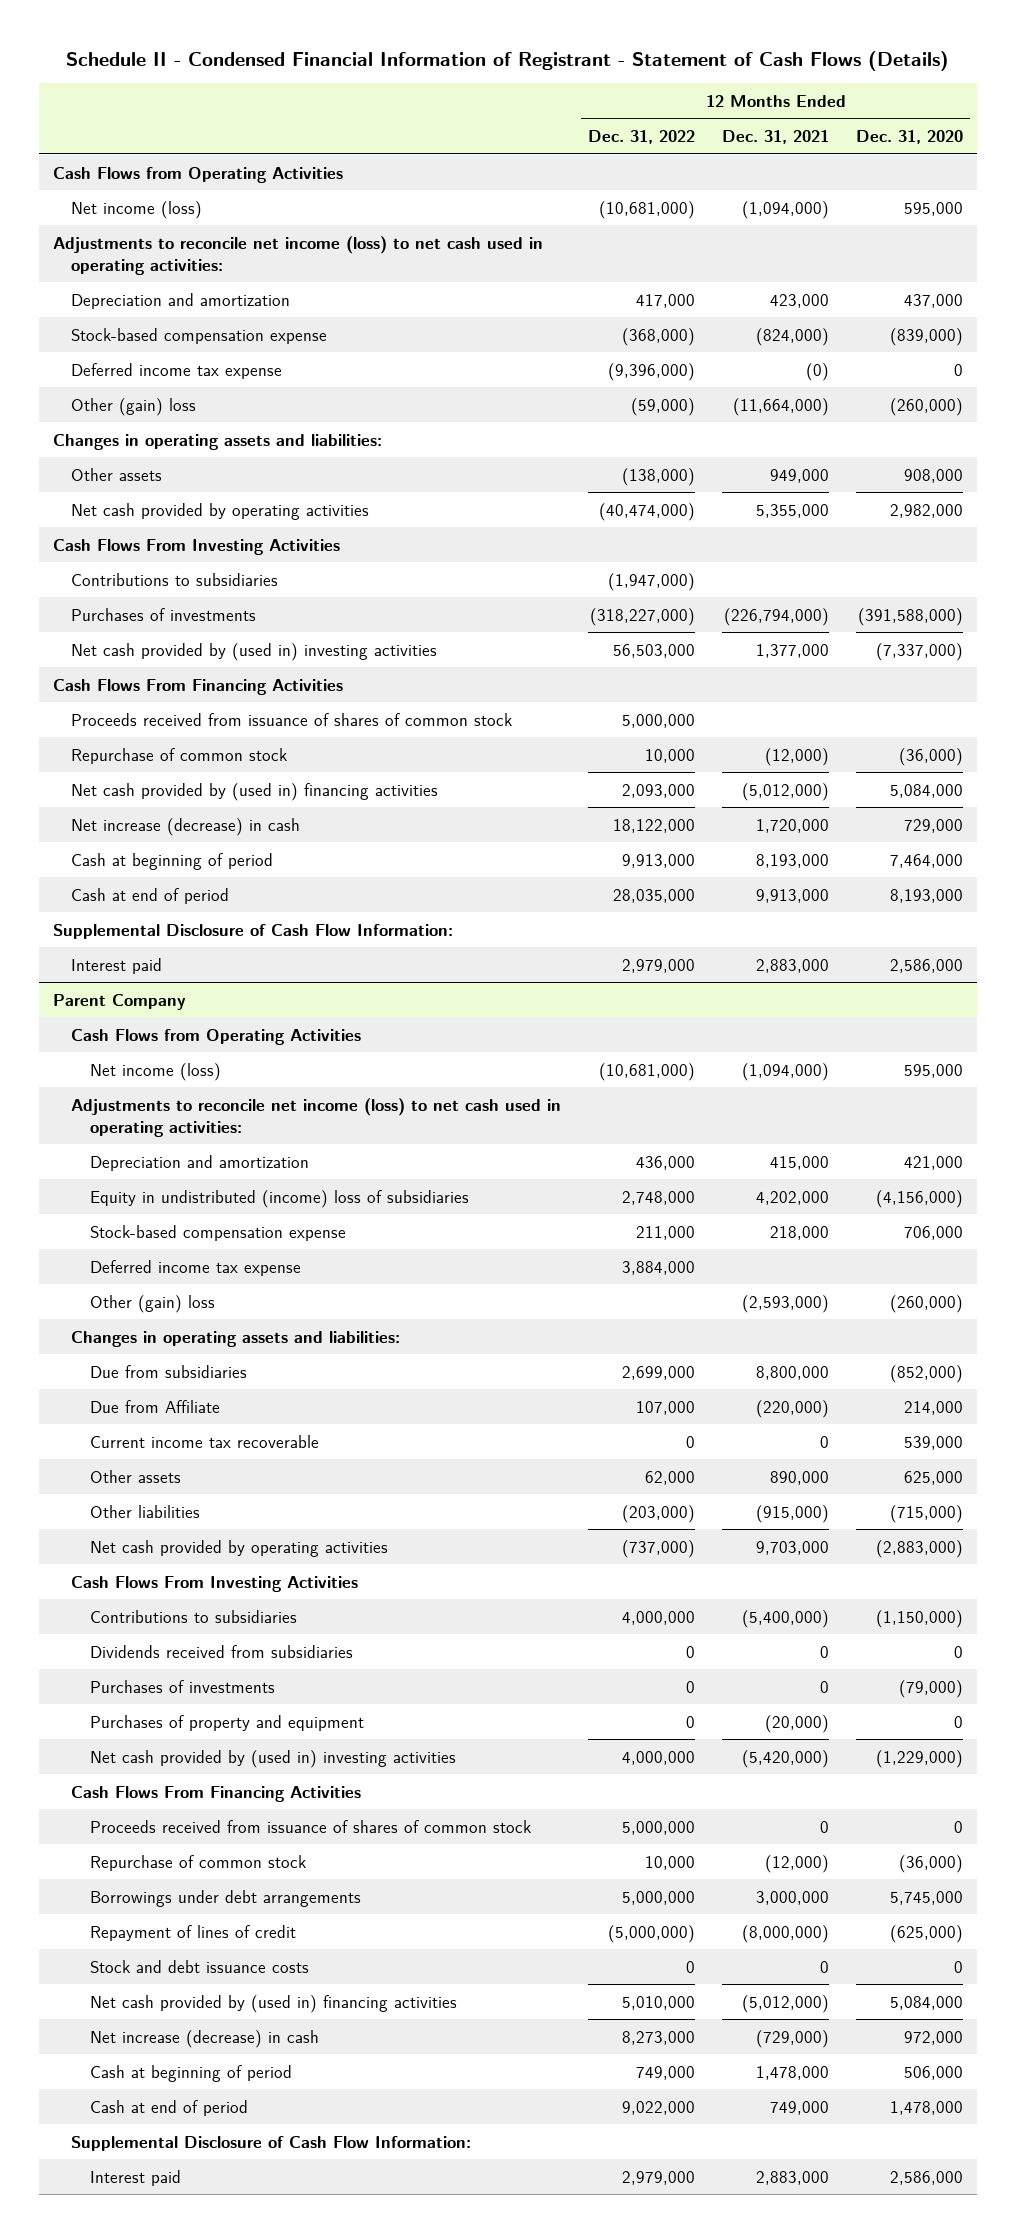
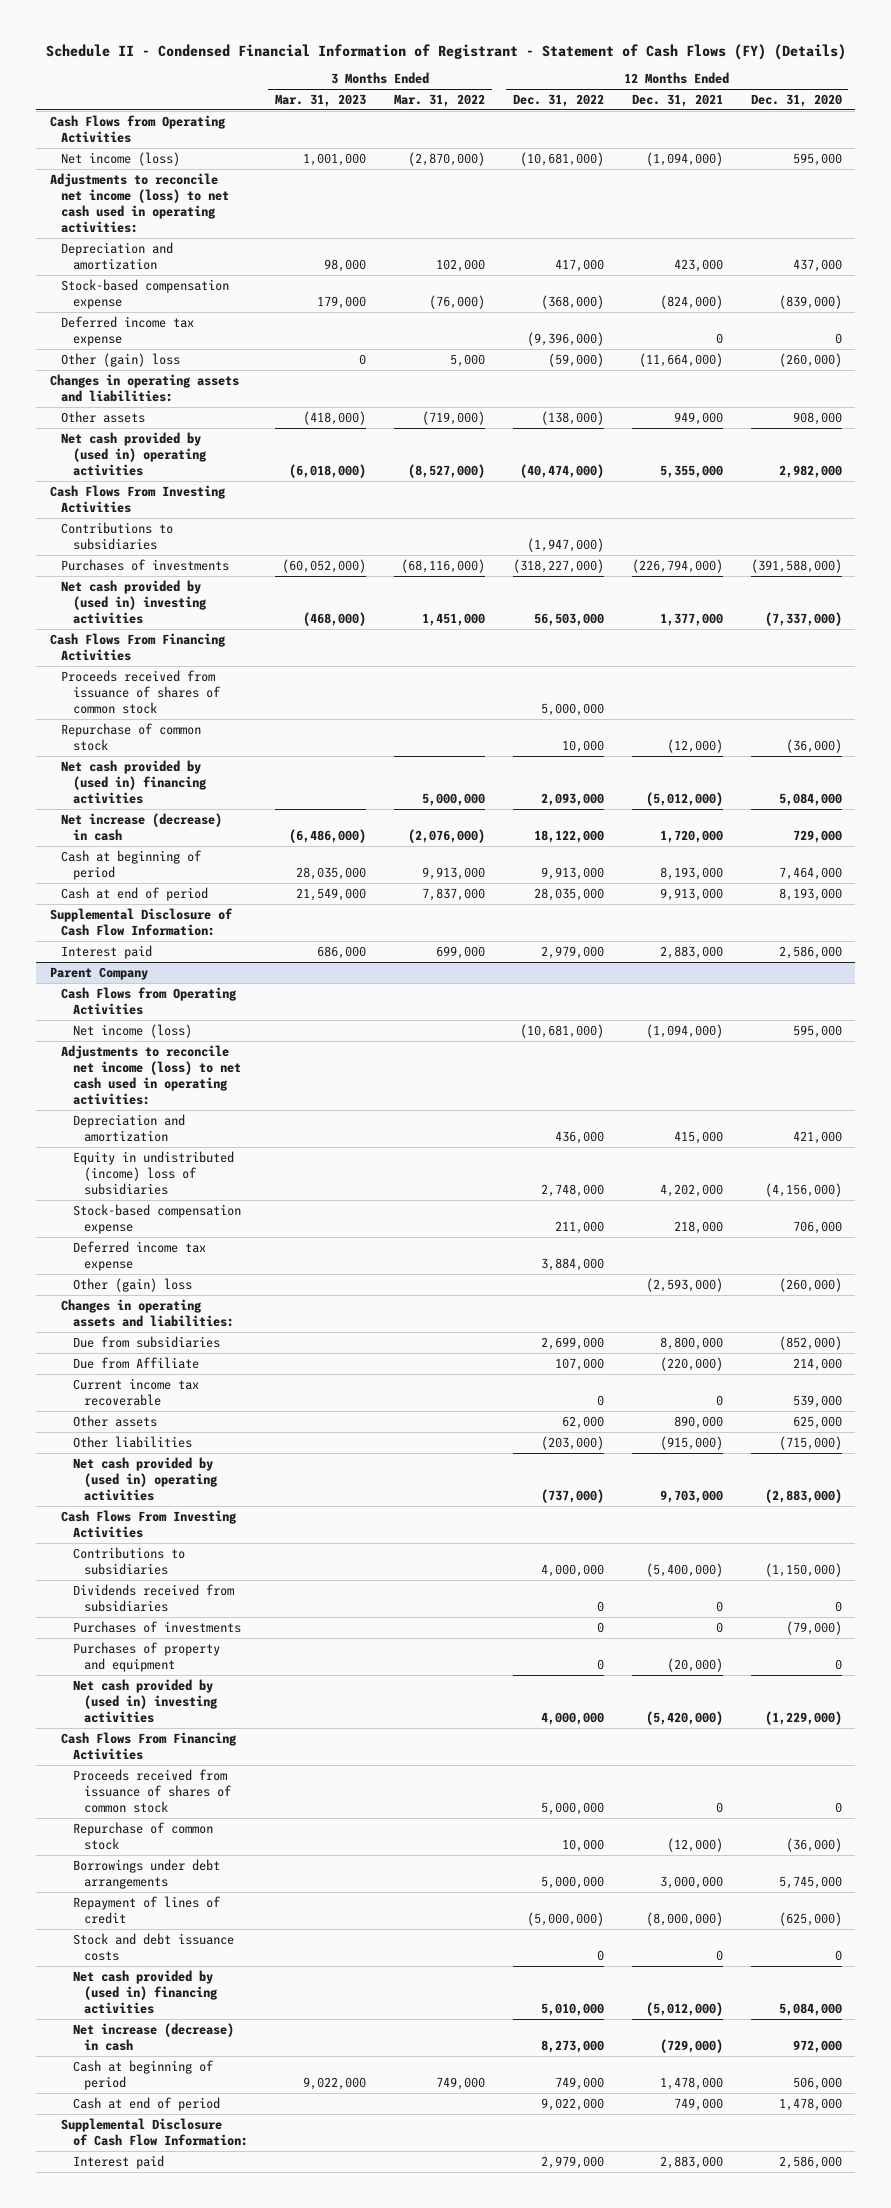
- Schedule II - Condensed Financial Information of Registrant - Statement of Cash Flows (Details)
+ Schedule II - Condensed Financial Information of Registrant - Statement of Cash Flows (FY) (Details)
- | 12 Months Ended Dec. 31, 2022 | 12 Months Ended Dec. 31, 2021 | 12 Months Ended Dec. 31, 2020
+ | 3 Months Ended Mar. 31, 2023 | 3 Months Ended Mar. 31, 2022 | 12 Months Ended Dec. 31, 2022 | 12 Months Ended Dec. 31, 2021 | 12 Months Ended Dec. 31, 2020
- Deferred income tax expense | (9,396,000) | (0) | 0
+ Deferred income tax expense | | | (9,396,000) | 0 | 0
- Net cash provided by operating activities | (40,474,000) | 5,355,000 | 2,982,000
+ Net cash provided by (used in) operating activities | (6,018,000) | (8,527,000) | (40,474,000) | 5,355,000 | 2,982,000
@ Parent Company
- Net cash provided by operating activities | (737,000) | 9,703,000 | (2,883,000)
+ Net cash provided by (used in) operating activities | | | (737,000) | 9,703,000 | (2,883,000)

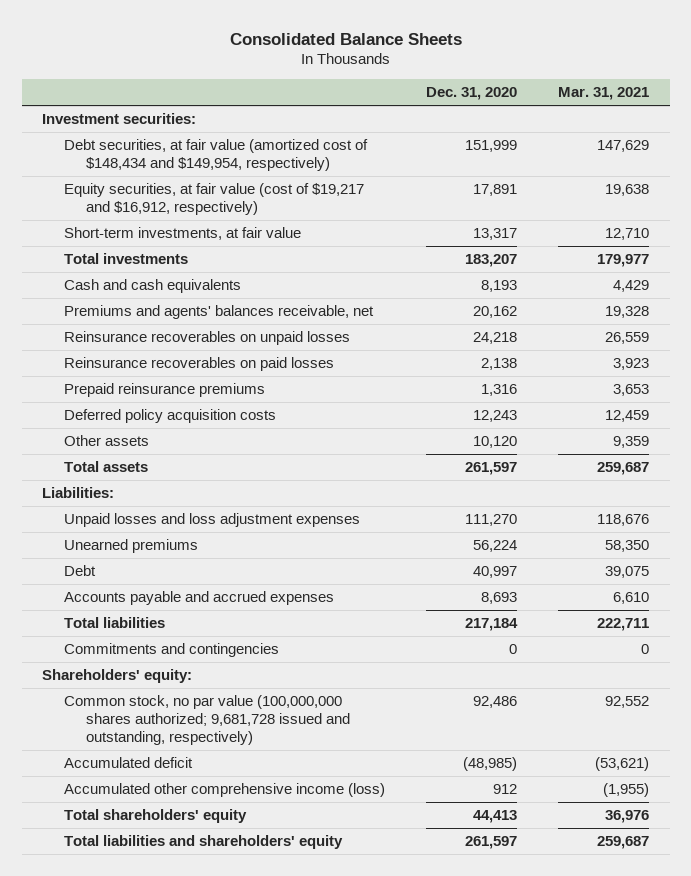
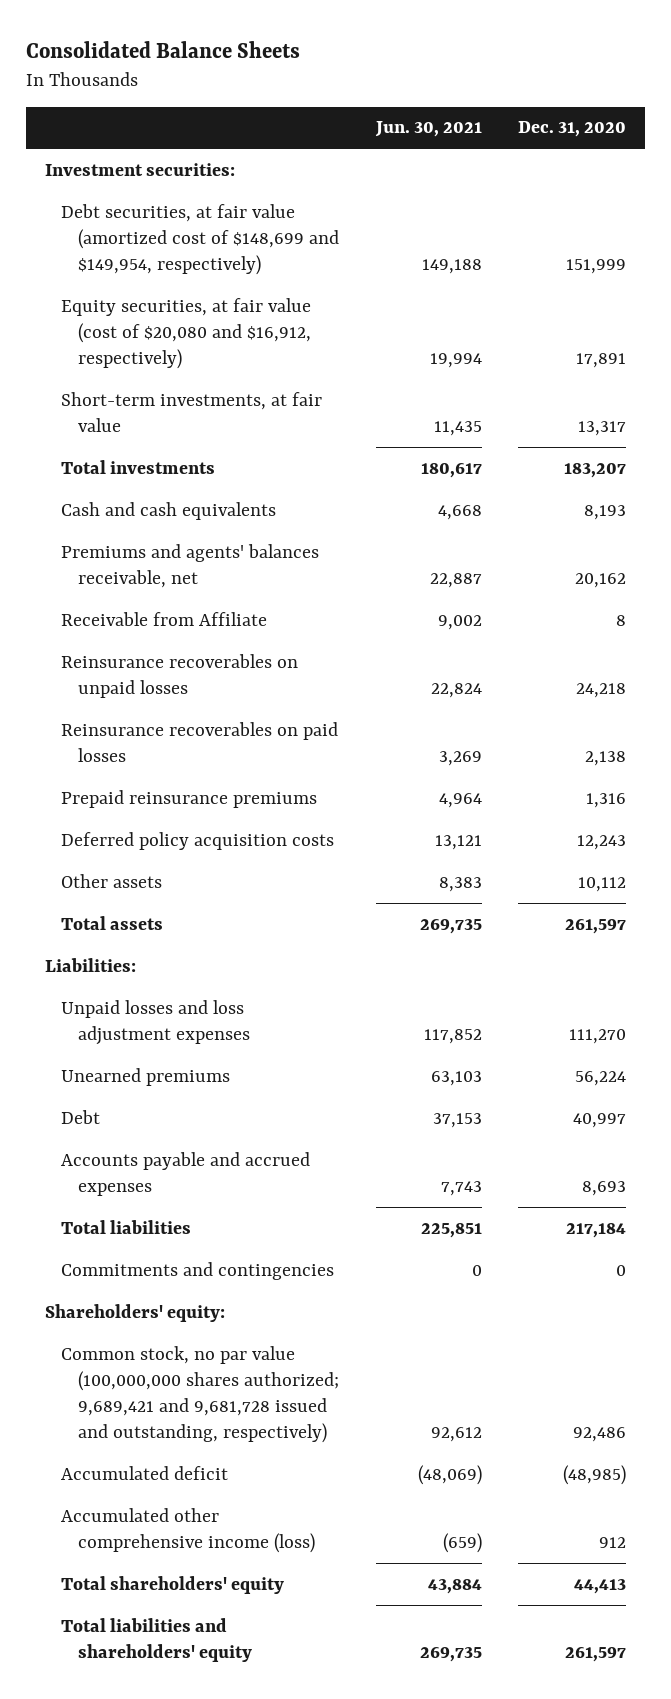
- | Dec. 31, 2020 | Mar. 31, 2021
+ | Jun. 30, 2021 | Dec. 31, 2020
- Debt securities, at fair value (amortized cost of $148,434 and $149,954, respectively) | 151,999 | 147,629
- Equity securities, at fair value (cost of $19,217 and $16,912, respectively) | 17,891 | 19,638
+ Debt securities, at fair value (amortized cost of $148,699 and $149,954, respectively) | 149,188 | 151,999
+ Equity securities, at fair value (cost of $20,080 and $16,912, respectively) | 19,994 | 17,891
+ Receivable from Affiliate | 9,002 | 8
- Other assets | 10,120 | 9,359
+ Other assets | 8,383 | 10,112
- Common stock, no par value (100,000,000 shares authorized; 9,681,728 issued and outstanding, respectively) | 92,486 | 92,552
+ Common stock, no par value (100,000,000 shares authorized; 9,689,421 and 9,681,728 issued and outstanding, respectively) | 92,612 | 92,486

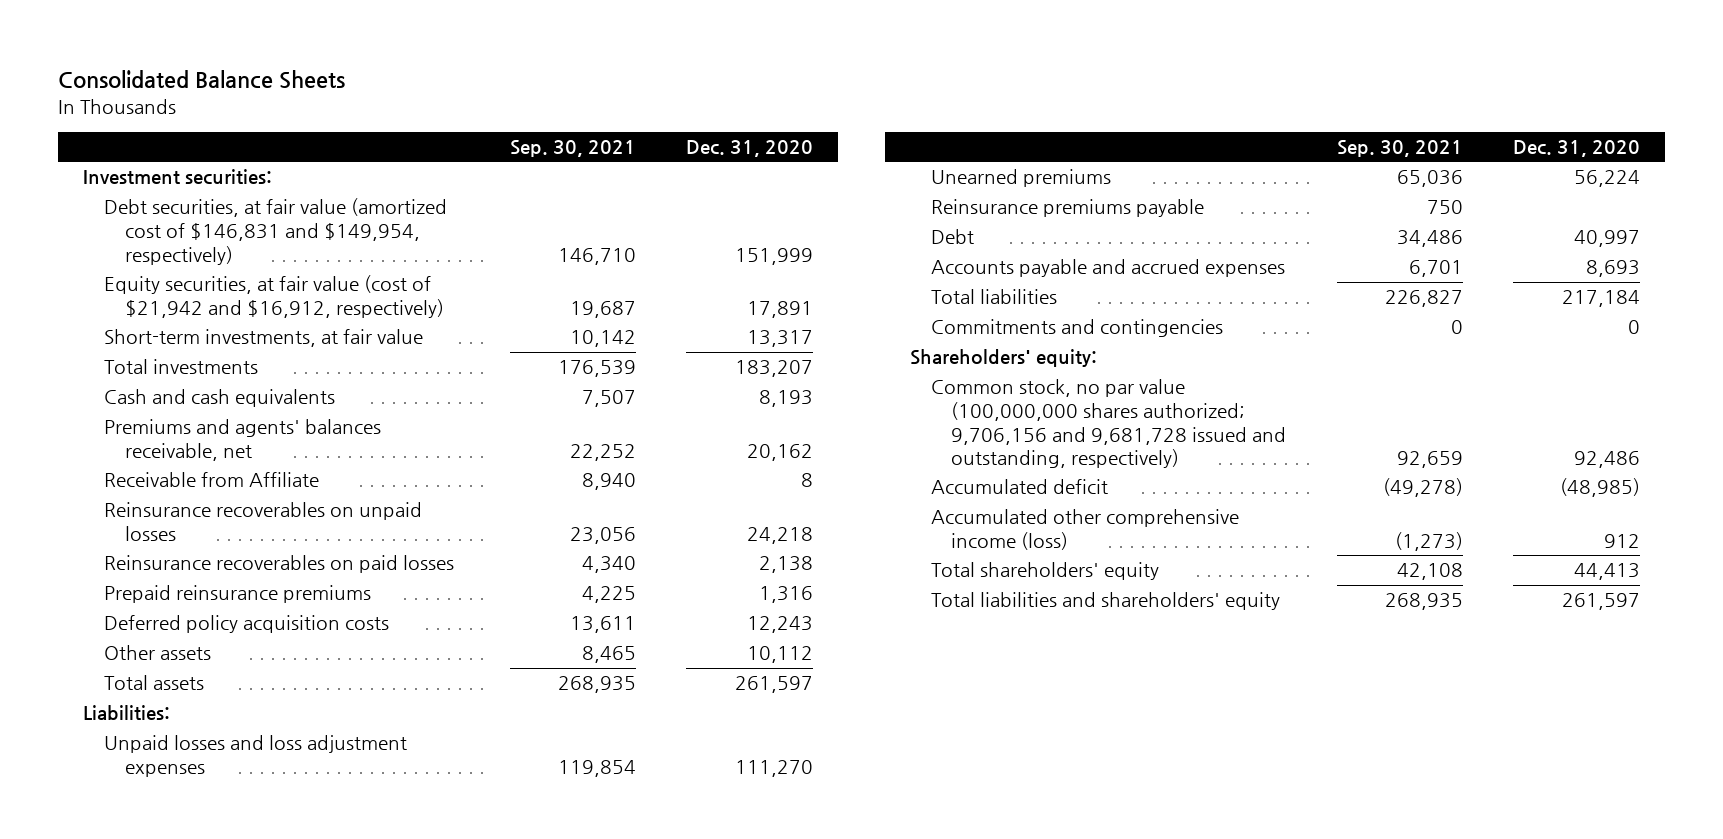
- | Jun. 30, 2021 | Dec. 31, 2020
+ | Sep. 30, 2021 | Dec. 31, 2020
- Debt securities, at fair value (amortized cost of $148,699 and $149,954, respectively) | 149,188 | 151,999
- Equity securities, at fair value (cost of $20,080 and $16,912, respectively) | 19,994 | 17,891
+ Debt securities, at fair value (amortized cost of $146,831 and $149,954, respectively) | 146,710 | 151,999
+ Equity securities, at fair value (cost of $21,942 and $16,912, respectively) | 19,687 | 17,891
+ Reinsurance premiums payable | 750 |
- Common stock, no par value (100,000,000 shares authorized; 9,689,421 and 9,681,728 issued and outstanding, respectively) | 92,612 | 92,486
+ Common stock, no par value (100,000,000 shares authorized; 9,706,156 and 9,681,728 issued and outstanding, respectively) | 92,659 | 92,486

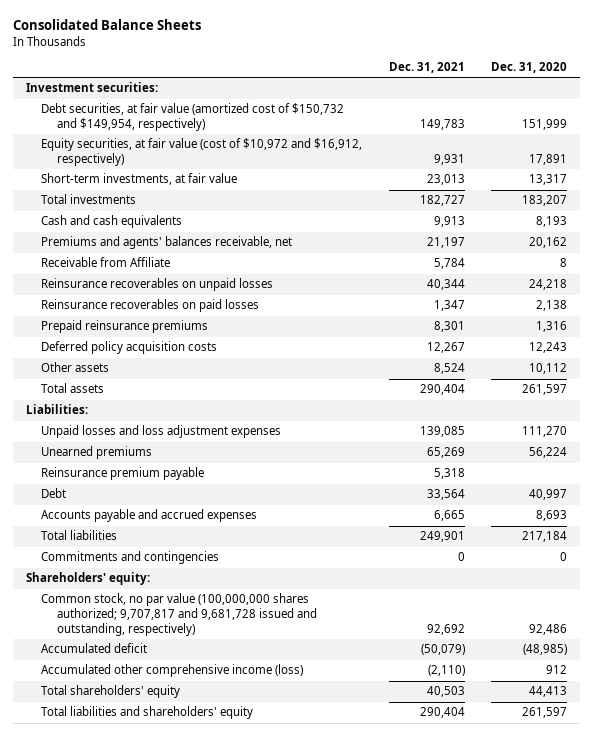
- | Sep. 30, 2021 | Dec. 31, 2020
+ | Dec. 31, 2021 | Dec. 31, 2020
- Debt securities, at fair value (amortized cost of $146,831 and $149,954, respectively) | 146,710 | 151,999
- Equity securities, at fair value (cost of $21,942 and $16,912, respectively) | 19,687 | 17,891
+ Debt securities, at fair value (amortized cost of $150,732 and $149,954, respectively) | 149,783 | 151,999
+ Equity securities, at fair value (cost of $10,972 and $16,912, respectively) | 9,931 | 17,891
- Reinsurance premiums payable | 750 |
+ Reinsurance premium payable | 5,318 |
- Common stock, no par value (100,000,000 shares authorized; 9,706,156 and 9,681,728 issued and outstanding, respectively) | 92,659 | 92,486
+ Common stock, no par value (100,000,000 shares authorized; 9,707,817 and 9,681,728 issued and outstanding, respectively) | 92,692 | 92,486

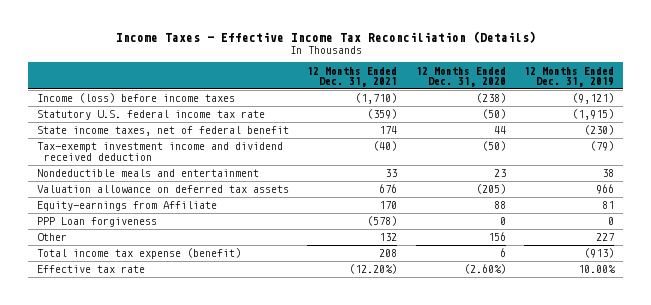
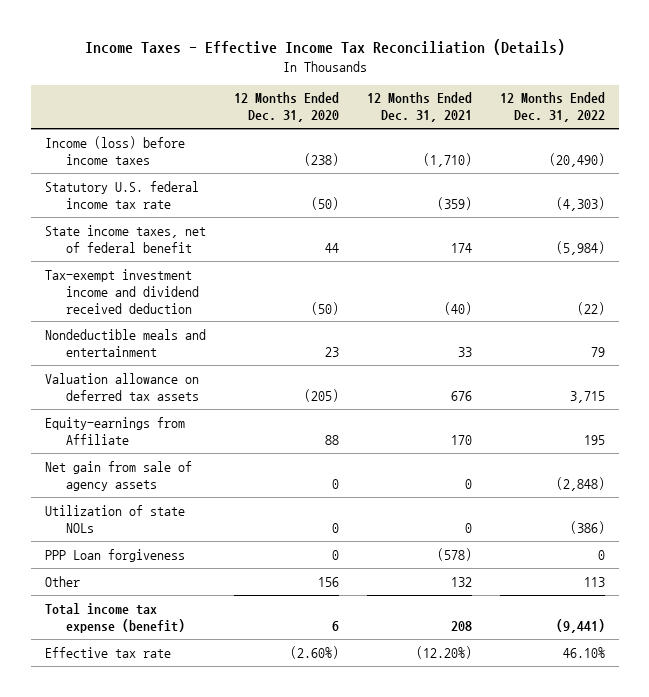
- | 12 Months Ended Dec. 31, 2021 | 12 Months Ended Dec. 31, 2020 | 12 Months Ended Dec. 31, 2019
+ | 12 Months Ended Dec. 31, 2020 | 12 Months Ended Dec. 31, 2021 | 12 Months Ended Dec. 31, 2022
+ Net gain from sale of agency assets | 0 | 0 | (2,848)
+ Utilization of state NOLs | 0 | 0 | (386)

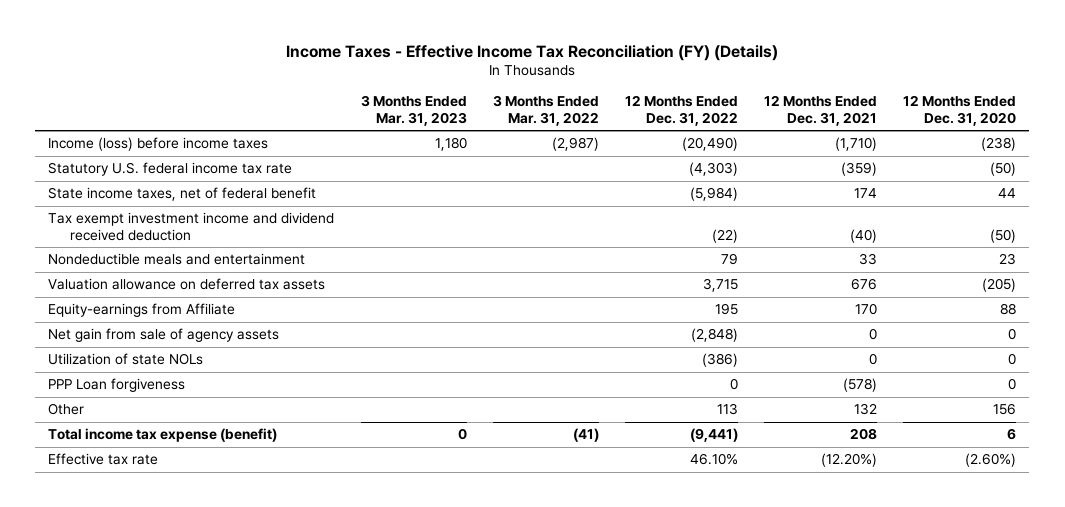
- Income Taxes - Effective Income Tax Reconciliation (Details)
+ Income Taxes - Effective Income Tax Reconciliation (FY) (Details)
- | 12 Months Ended Dec. 31, 2020 | 12 Months Ended Dec. 31, 2021 | 12 Months Ended Dec. 31, 2022
+ | 3 Months Ended Mar. 31, 2023 | 3 Months Ended Mar. 31, 2022 | 12 Months Ended Dec. 31, 2022 | 12 Months Ended Dec. 31, 2021 | 12 Months Ended Dec. 31, 2020
- Tax-exempt investment income and dividend received deduction | (50) | (40) | (22)
+ Tax exempt investment income and dividend received deduction | | | (22) | (40) | (50)

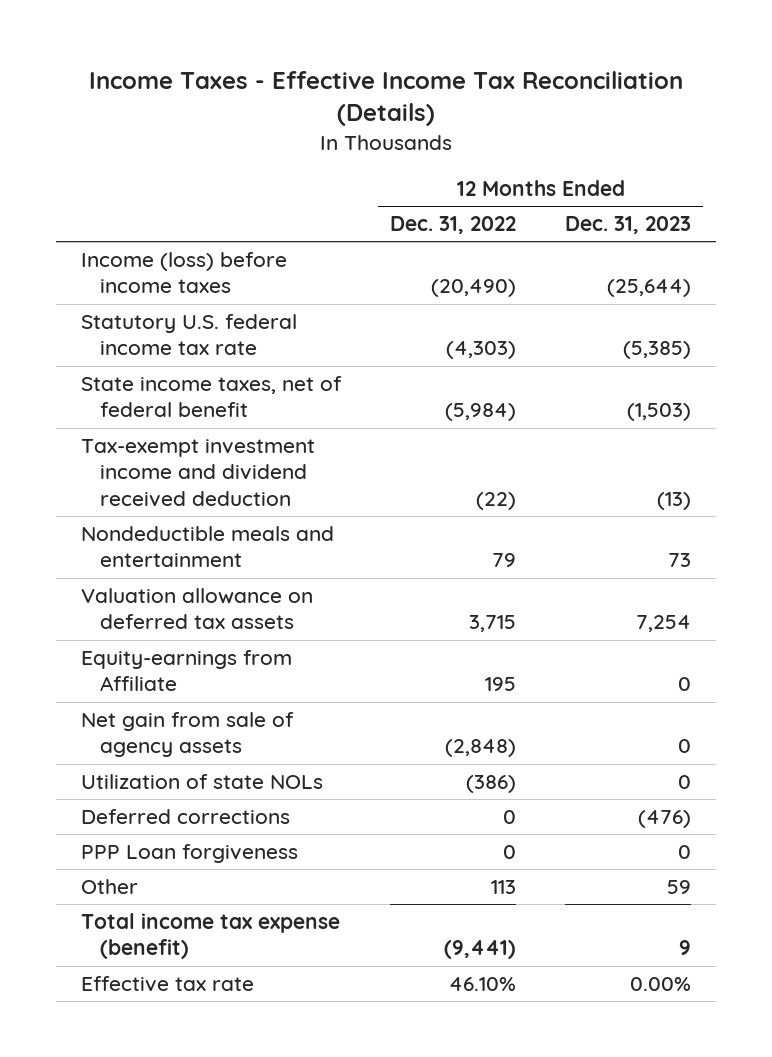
- Income Taxes - Effective Income Tax Reconciliation (FY) (Details)
+ Income Taxes - Effective Income Tax Reconciliation (Details)
- | 3 Months Ended Mar. 31, 2023 | 3 Months Ended Mar. 31, 2022 | 12 Months Ended Dec. 31, 2022 | 12 Months Ended Dec. 31, 2021 | 12 Months Ended Dec. 31, 2020
+ | 12 Months Ended Dec. 31, 2022 | 12 Months Ended Dec. 31, 2023
- Tax exempt investment income and dividend received deduction | | | (22) | (40) | (50)
+ Tax-exempt investment income and dividend received deduction | (22) | (13)
+ Deferred corrections | 0 | (476)

